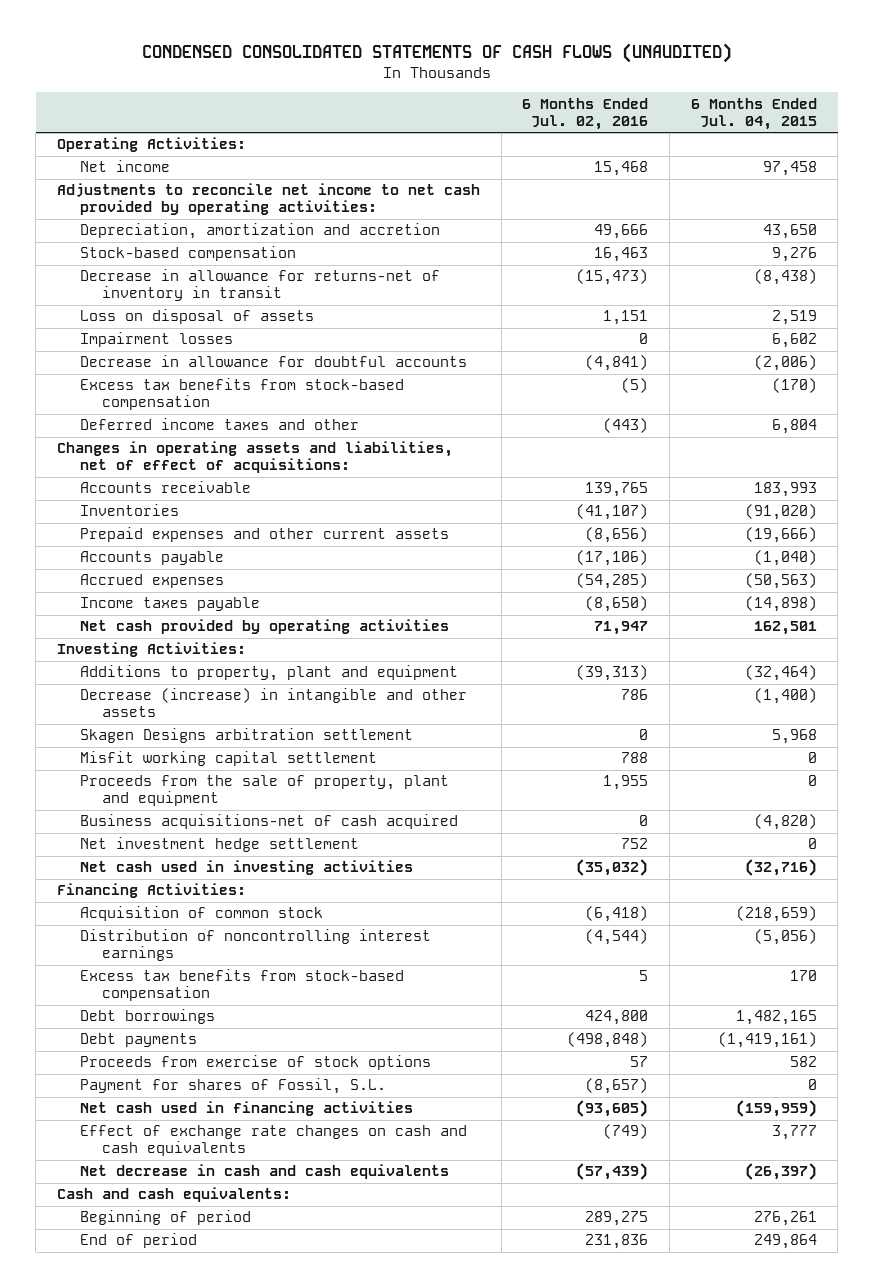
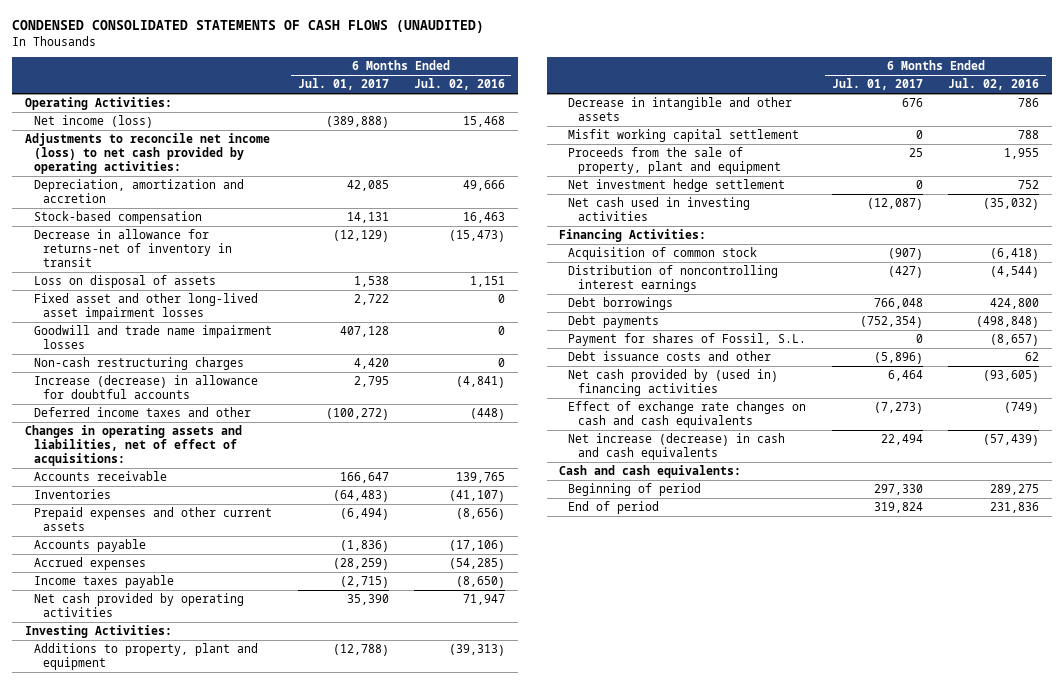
- | 6 Months Ended Jul. 02, 2016 | 6 Months Ended Jul. 04, 2015
+ | 6 Months Ended Jul. 01, 2017 | 6 Months Ended Jul. 02, 2016
- Net income | 15,468 | 97,458
- Adjustments to reconcile net income to net cash provided by operating activities:
+ Net income (loss) | (389,888) | 15,468
+ Adjustments to reconcile net income (loss) to net cash provided by operating activities:
- Impairment losses | 0 | 6,602
- Decrease in allowance for doubtful accounts | (4,841) | (2,006)
- Excess tax benefits from stock-based compensation | (5) | (170)
- Deferred income taxes and other | (443) | 6,804
+ Fixed asset and other long-lived asset impairment losses | 2,722 | 0
+ Goodwill and trade name impairment losses | 407,128 | 0
+ Non-cash restructuring charges | 4,420 | 0
+ Increase (decrease) in allowance for doubtful accounts | 2,795 | (4,841)
+ Deferred income taxes and other | (100,272) | (448)
- Decrease (increase) in intangible and other assets | 786 | (1,400)
- Skagen Designs arbitration settlement | 0 | 5,968
+ Decrease in intangible and other assets | 676 | 786
- Business acquisitions-net of cash acquired | 0 | (4,820)
- Excess tax benefits from stock-based compensation | 5 | 170
- Proceeds from exercise of stock options | 57 | 582
- Net cash used in financing activities | (93,605) | (159,959)
+ Debt issuance costs and other | (5,896) | 62
+ Net cash provided by (used in) financing activities | 6,464 | (93,605)
- Net decrease in cash and cash equivalents | (57,439) | (26,397)
+ Net increase (decrease) in cash and cash equivalents | 22,494 | (57,439)

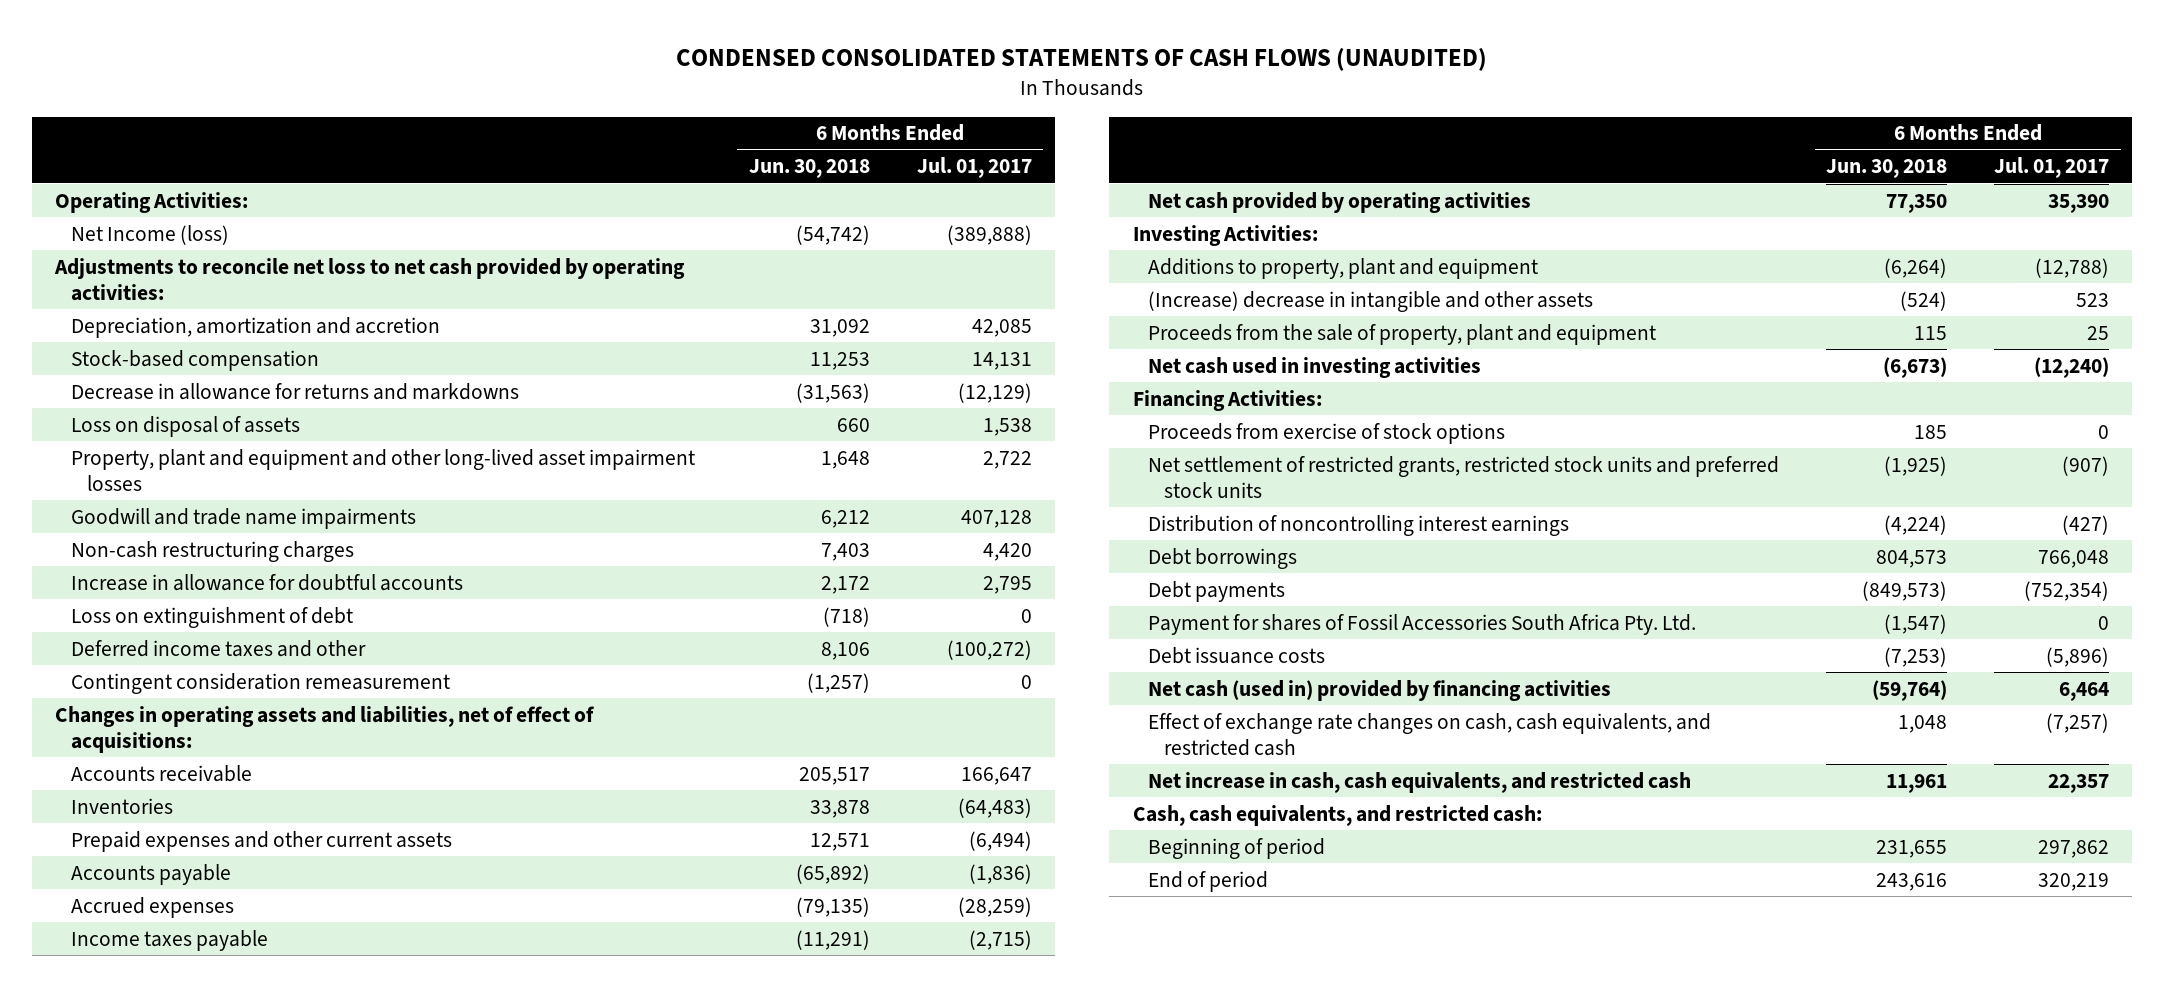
- | 6 Months Ended Jul. 01, 2017 | 6 Months Ended Jul. 02, 2016
+ | 6 Months Ended Jun. 30, 2018 | 6 Months Ended Jul. 01, 2017
- Net income (loss) | (389,888) | 15,468
- Adjustments to reconcile net income (loss) to net cash provided by operating activities:
+ Net Income (loss) | (54,742) | (389,888)
+ Adjustments to reconcile net loss to net cash provided by operating activities:
- Decrease in allowance for returns-net of inventory in transit | (12,129) | (15,473)
+ Decrease in allowance for returns and markdowns | (31,563) | (12,129)
- Fixed asset and other long-lived asset impairment losses | 2,722 | 0
- Goodwill and trade name impairment losses | 407,128 | 0
+ Property, plant and equipment and other long-lived asset impairment losses | 1,648 | 2,722
+ Goodwill and trade name impairments | 6,212 | 407,128
- Increase (decrease) in allowance for doubtful accounts | 2,795 | (4,841)
+ Increase in allowance for doubtful accounts | 2,172 | 2,795
+ Loss on extinguishment of debt | (718) | 0
+ Contingent consideration remeasurement | (1,257) | 0
- Decrease in intangible and other assets | 676 | 786
- Misfit working capital settlement | 0 | 788
+ (Increase) decrease in intangible and other assets | (524) | 523
- Net investment hedge settlement | 0 | 752
- Net cash used in investing activities | (12,087) | (35,032)
+ Net cash used in investing activities | (6,673) | (12,240)
- Acquisition of common stock | (907) | (6,418)
+ Proceeds from exercise of stock options | 185 | 0
+ Net settlement of restricted grants, restricted stock units and preferred stock units | (1,925) | (907)
- Payment for shares of Fossil, S.L. | 0 | (8,657)
- Debt issuance costs and other | (5,896) | 62
- Net cash provided by (used in) financing activities | 6,464 | (93,605)
- Effect of exchange rate changes on cash and cash equivalents | (7,273) | (749)
- Net increase (decrease) in cash and cash equivalents | 22,494 | (57,439)
- Cash and cash equivalents:
- Beginning of period | 297,330 | 289,275
- End of period | 319,824 | 231,836
+ Payment for shares of Fossil Accessories South Africa Pty. Ltd. | (1,547) | 0
+ Debt issuance costs | (7,253) | (5,896)
+ Net cash (used in) provided by financing activities | (59,764) | 6,464
+ Effect of exchange rate changes on cash, cash equivalents, and restricted cash | 1,048 | (7,257)
+ Net increase in cash, cash equivalents, and restricted cash | 11,961 | 22,357
+ Cash, cash equivalents, and restricted cash:
+ Beginning of period | 231,655 | 297,862
+ End of period | 243,616 | 320,219

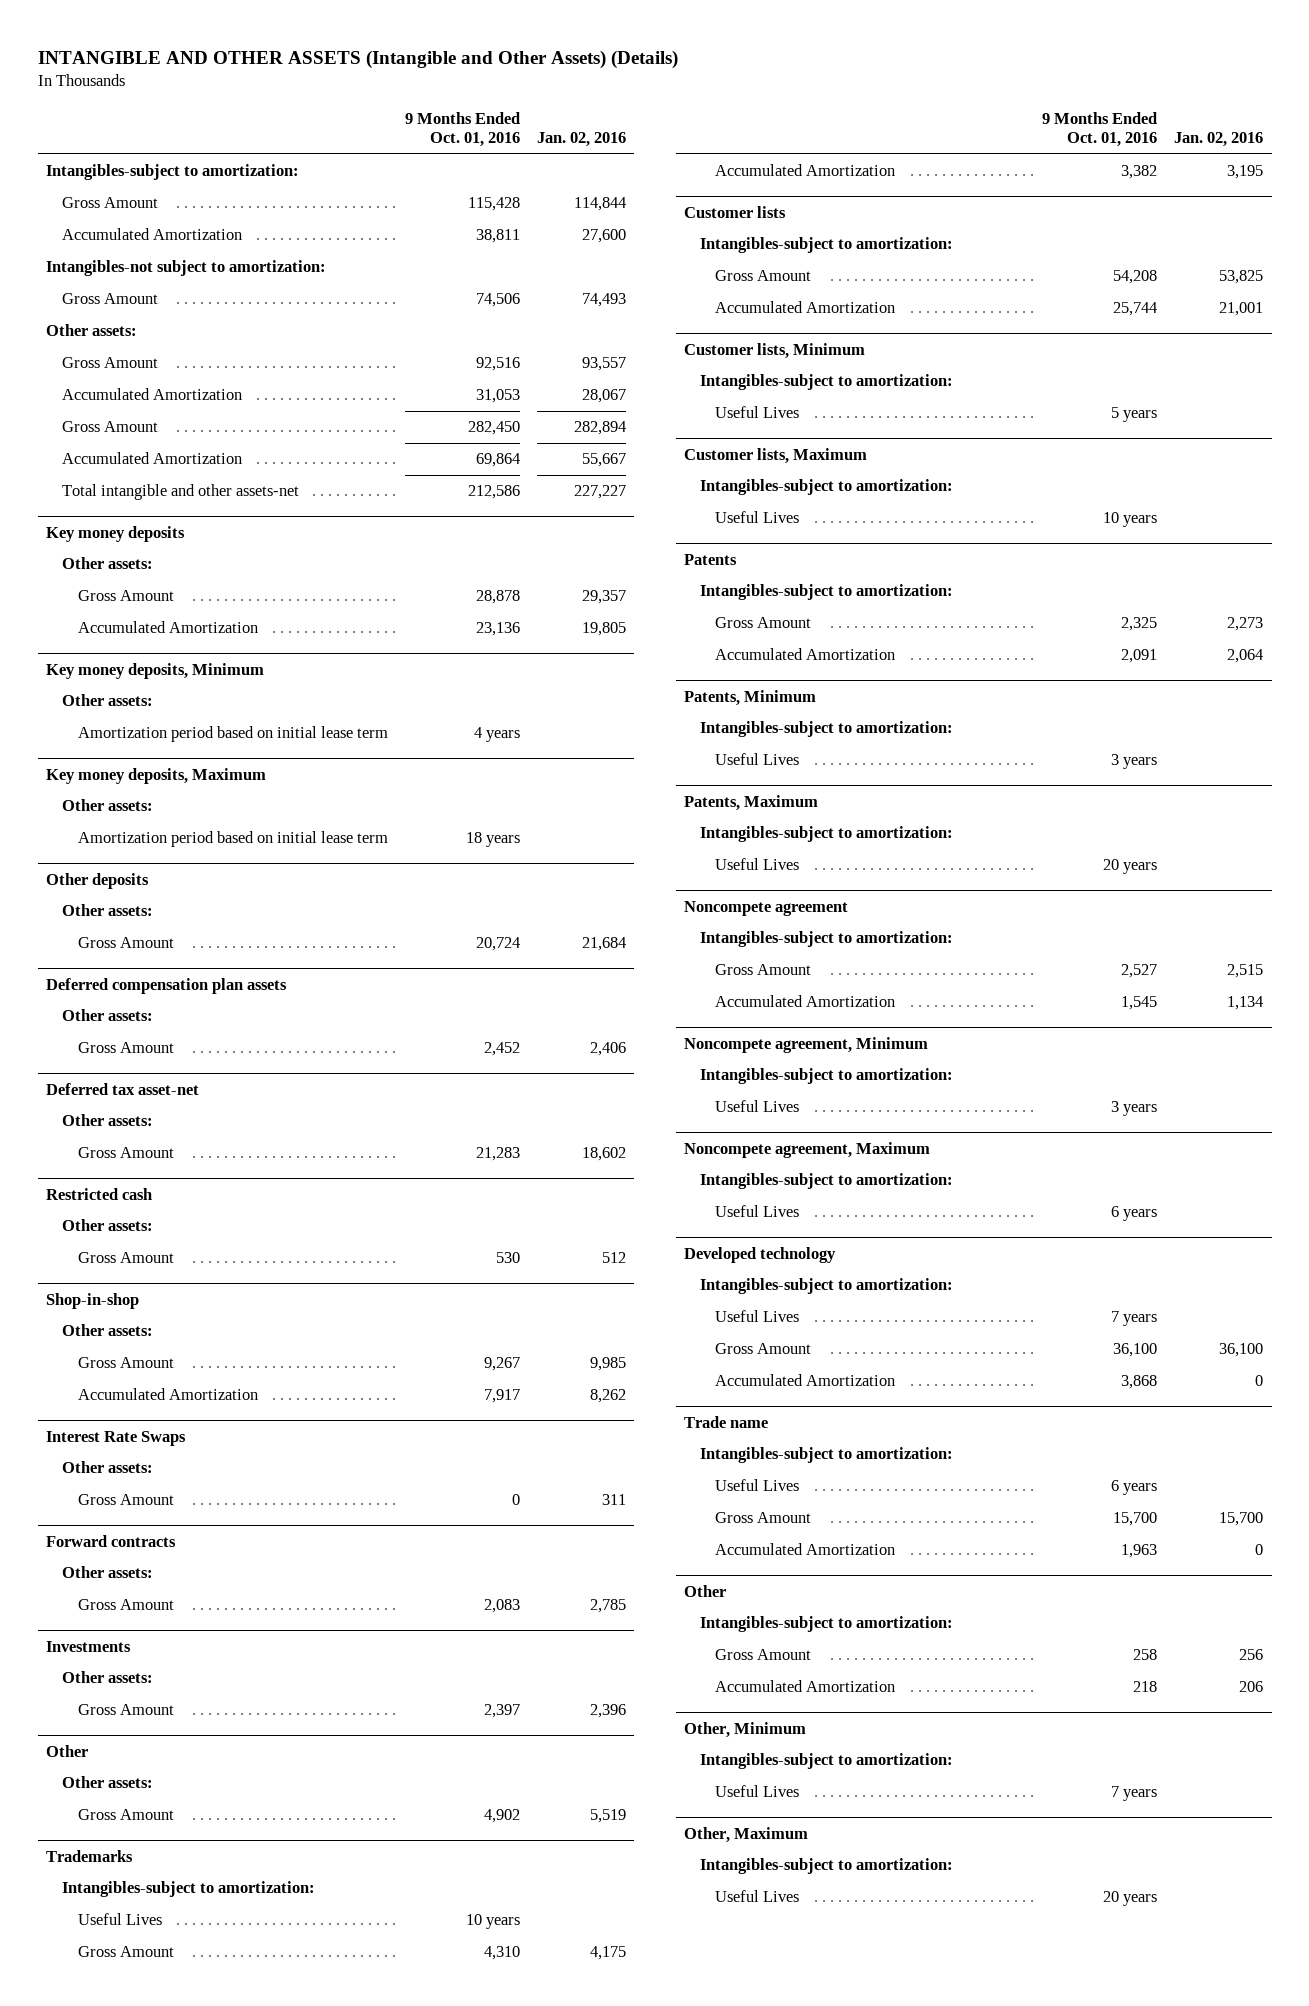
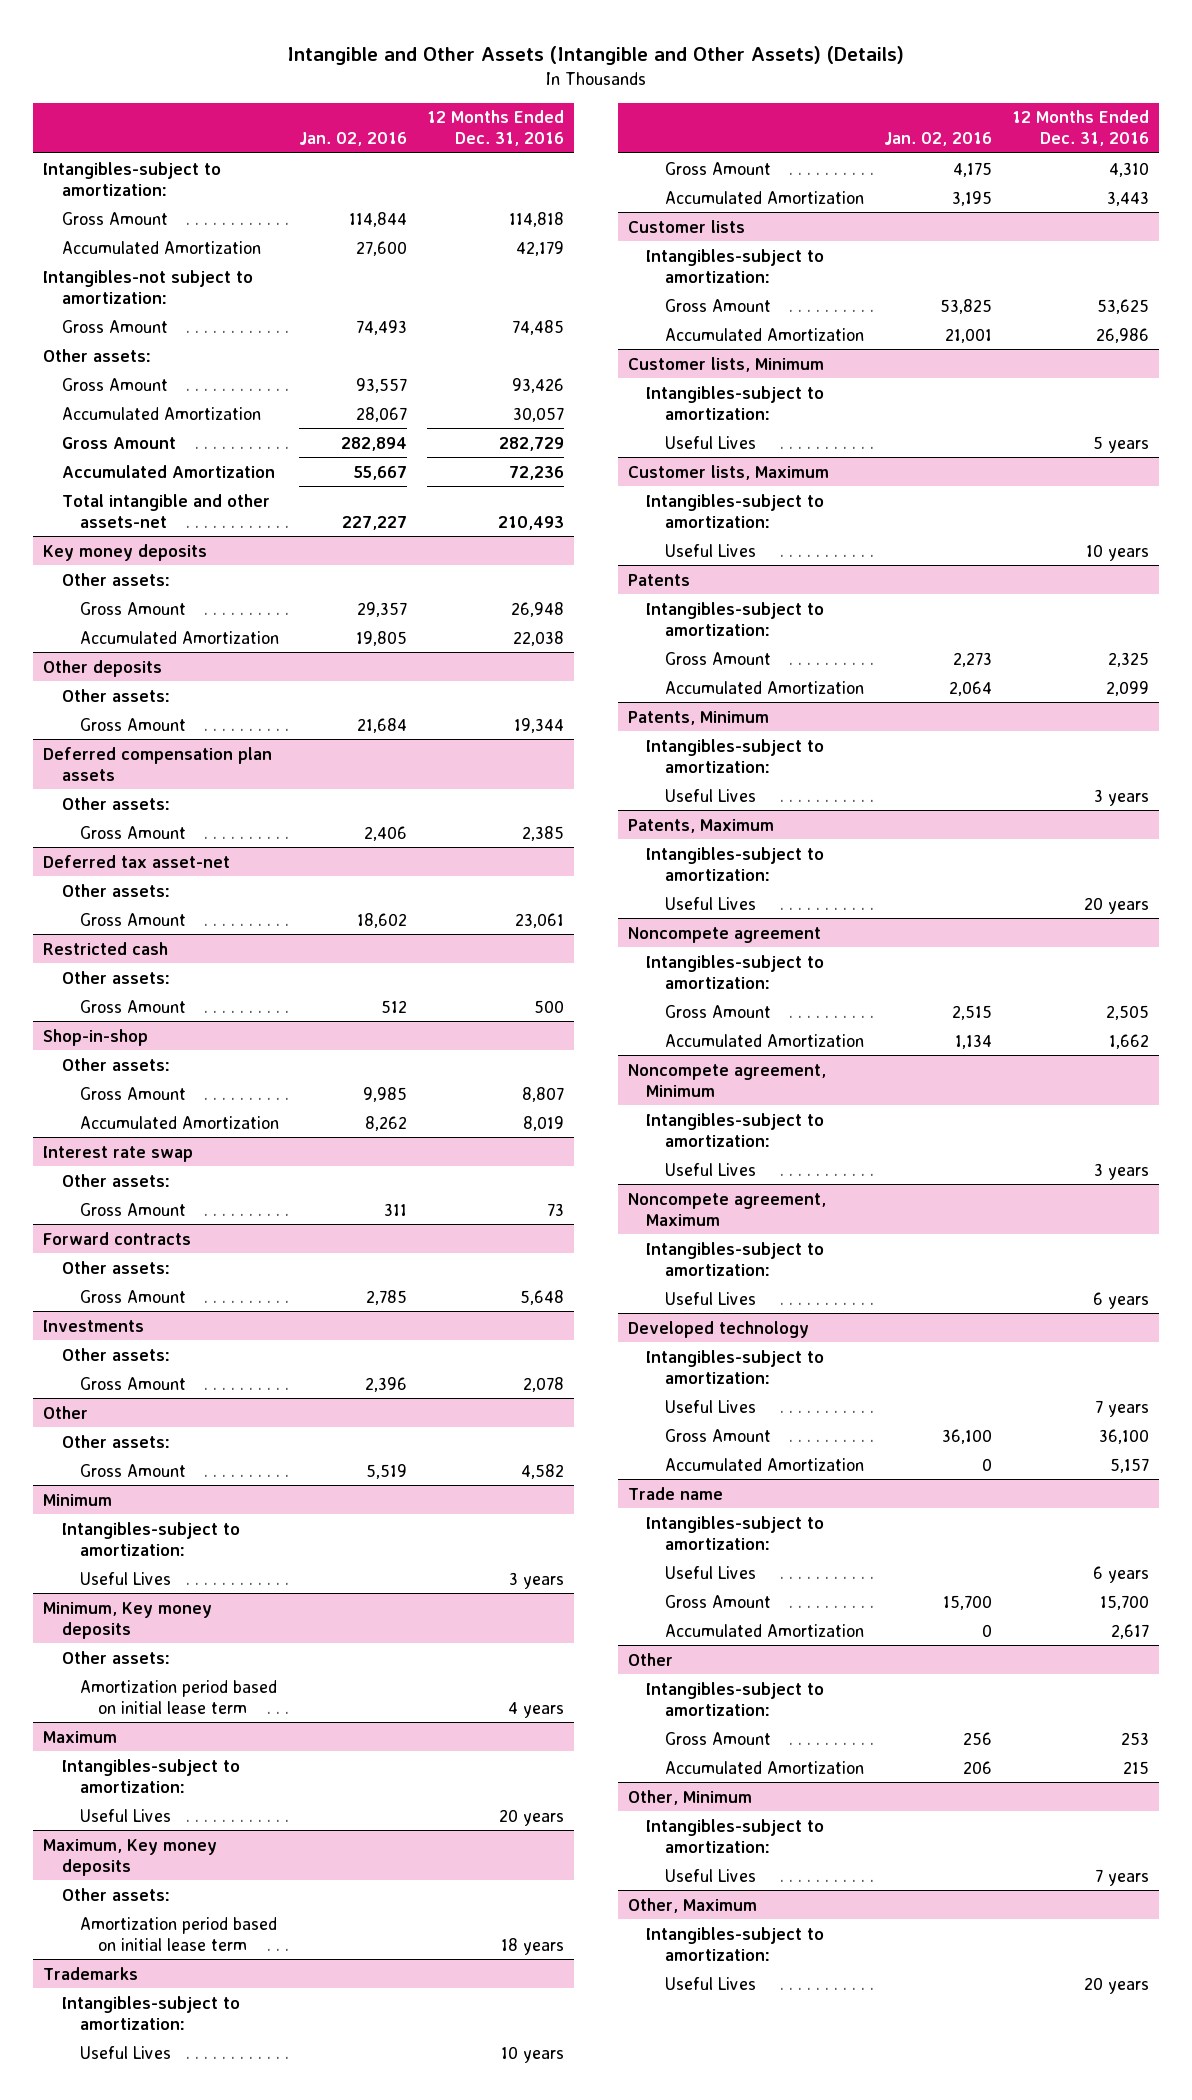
- INTANGIBLE AND OTHER ASSETS (Intangible and Other Assets) (Details)
+ Intangible and Other Assets (Intangible and Other Assets) (Details)
- | 9 Months Ended Oct. 01, 2016 | Jan. 02, 2016
+ | Jan. 02, 2016 | 12 Months Ended Dec. 31, 2016
- Key money deposits, Minimum
- Other assets:
- Amortization period based on initial lease term | 4 years |
- Key money deposits, Maximum
- Other assets:
- Amortization period based on initial lease term | 18 years |
- Interest Rate Swaps
+ Interest rate swap
+ Minimum
+ Intangibles-subject to amortization:
+ Useful Lives | | 3 years
+ Minimum, Key money deposits
+ Other assets:
+ Amortization period based on initial lease term | | 4 years
+ Maximum
+ Intangibles-subject to amortization:
+ Useful Lives | | 20 years
+ Maximum, Key money deposits
+ Other assets:
+ Amortization period based on initial lease term | | 18 years

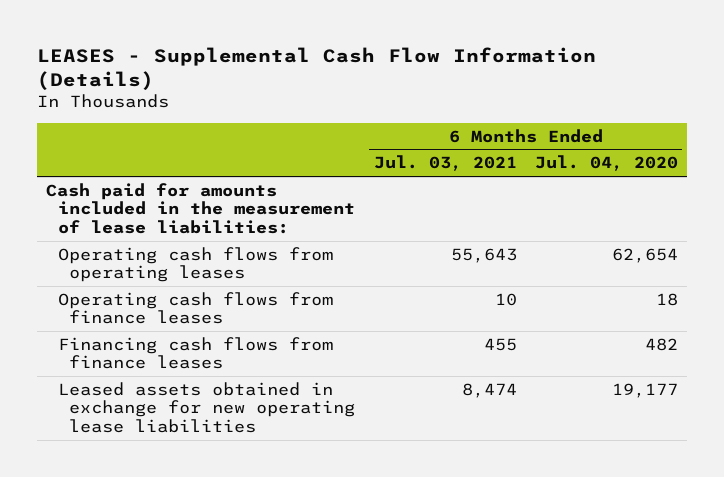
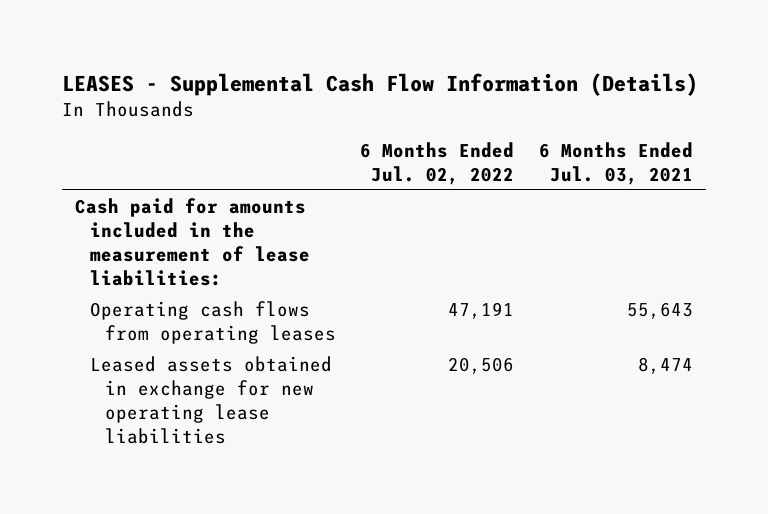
- | 6 Months Ended Jul. 03, 2021 | 6 Months Ended Jul. 04, 2020
+ | 6 Months Ended Jul. 02, 2022 | 6 Months Ended Jul. 03, 2021
- Operating cash flows from finance leases | 10 | 18
- Financing cash flows from finance leases | 455 | 482

